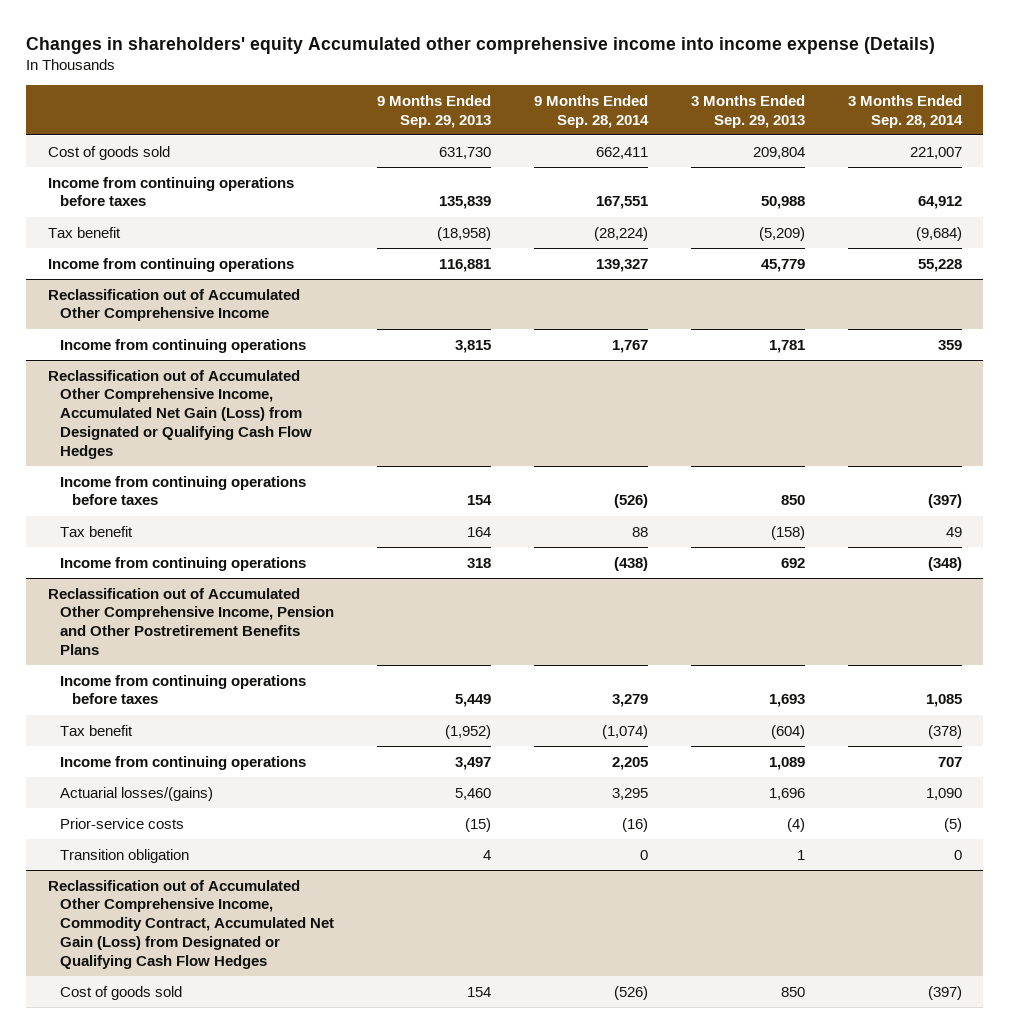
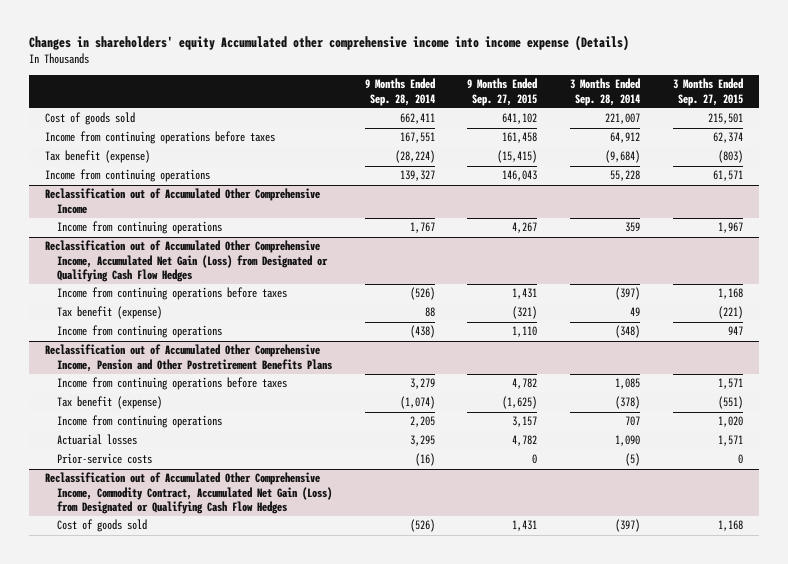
- | 9 Months Ended Sep. 29, 2013 | 9 Months Ended Sep. 28, 2014 | 3 Months Ended Sep. 29, 2013 | 3 Months Ended Sep. 28, 2014
+ | 9 Months Ended Sep. 28, 2014 | 9 Months Ended Sep. 27, 2015 | 3 Months Ended Sep. 28, 2014 | 3 Months Ended Sep. 27, 2015
- Tax benefit | (18,958) | (28,224) | (5,209) | (9,684)
+ Tax benefit (expense) | (28,224) | (15,415) | (9,684) | (803)
@ Reclassification out of Accumulated Other Comprehensive Income, Accumulated Net Gain (Loss) from Designated or Qualifying Cash Flow Hedges
- Tax benefit | 164 | 88 | (158) | 49
+ Tax benefit (expense) | 88 | (321) | 49 | (221)
@ Reclassification out of Accumulated Other Comprehensive Income, Pension and Other Postretirement Benefits Plans
- Tax benefit | (1,952) | (1,074) | (604) | (378)
+ Tax benefit (expense) | (1,074) | (1,625) | (378) | (551)
- Actuarial losses/(gains) | 5,460 | 3,295 | 1,696 | 1,090
+ Actuarial losses | 3,295 | 4,782 | 1,090 | 1,571
- Transition obligation | 4 | 0 | 1 | 0

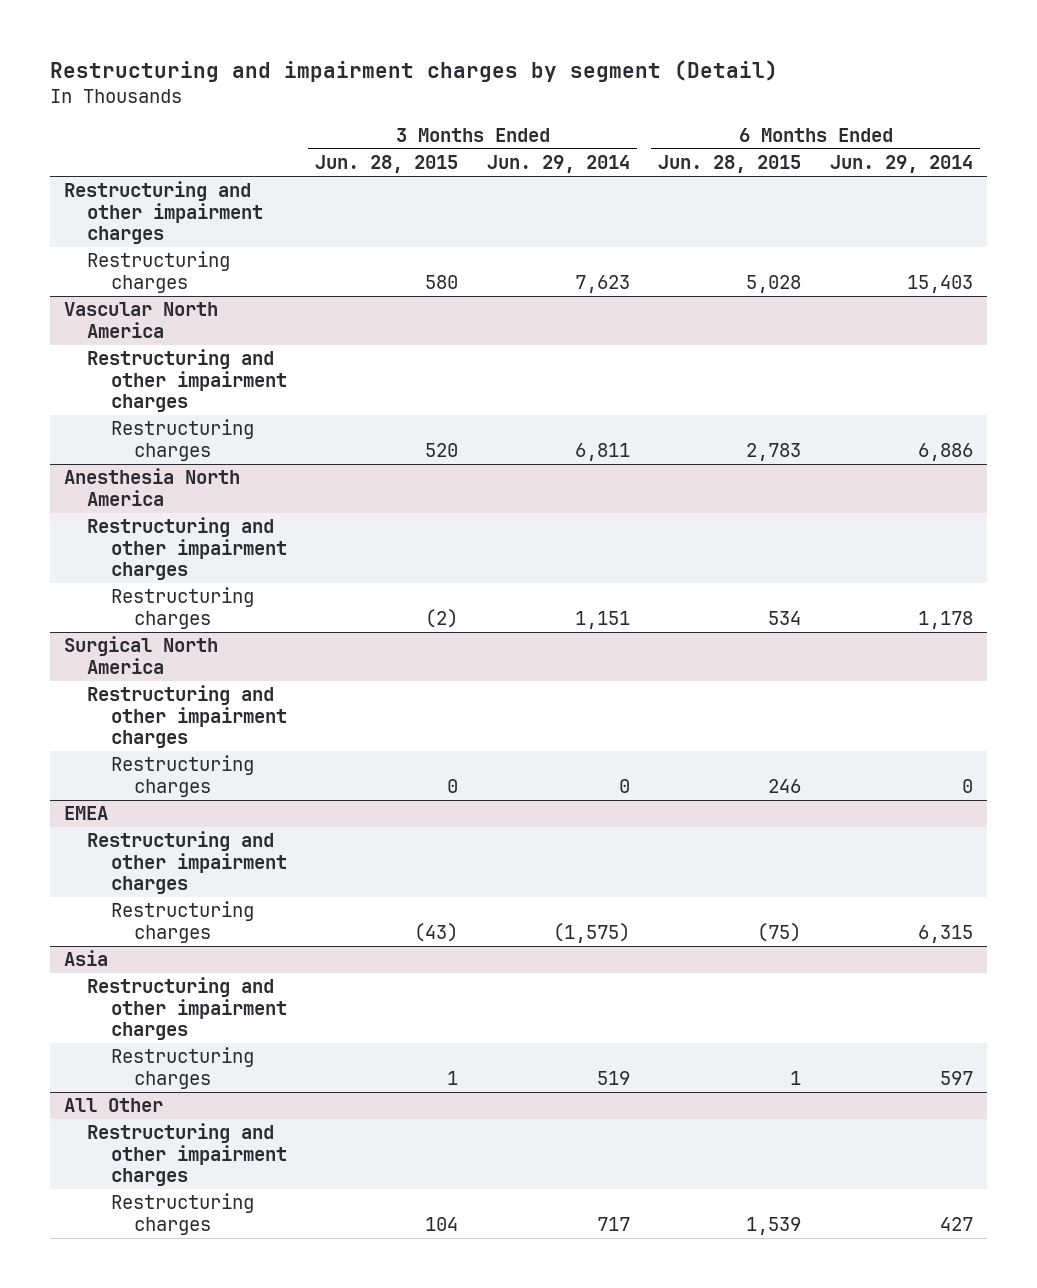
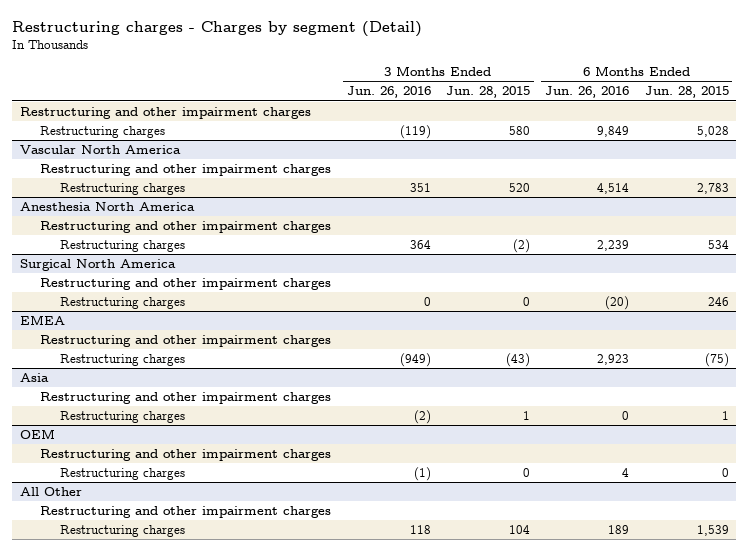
- Restructuring and impairment charges by segment (Detail)
+ Restructuring charges - Charges by segment (Detail)
- | 3 Months Ended Jun. 28, 2015 | 3 Months Ended Jun. 29, 2014 | 6 Months Ended Jun. 28, 2015 | 6 Months Ended Jun. 29, 2014
+ | 3 Months Ended Jun. 26, 2016 | 3 Months Ended Jun. 28, 2015 | 6 Months Ended Jun. 26, 2016 | 6 Months Ended Jun. 28, 2015
+ OEM
+ Restructuring and other impairment charges
+ Restructuring charges | (1) | 0 | 4 | 0

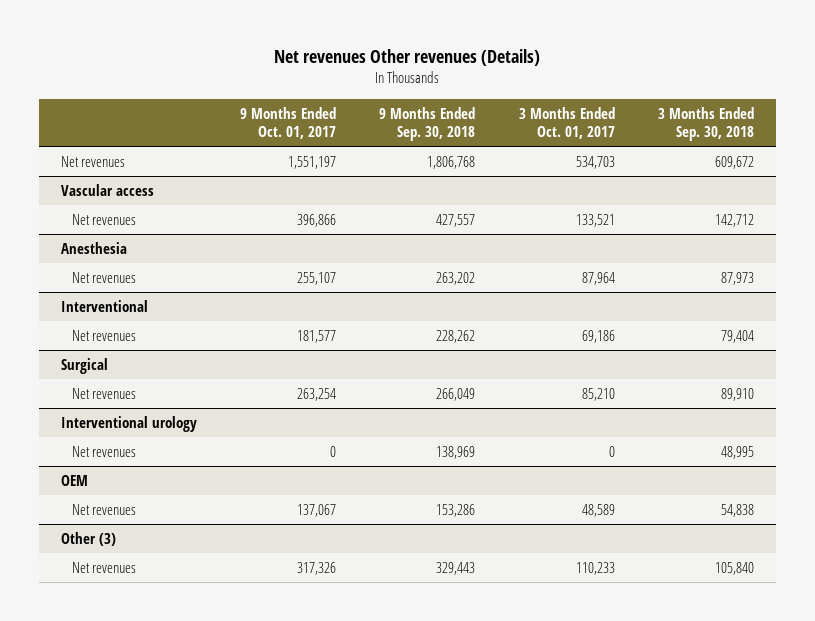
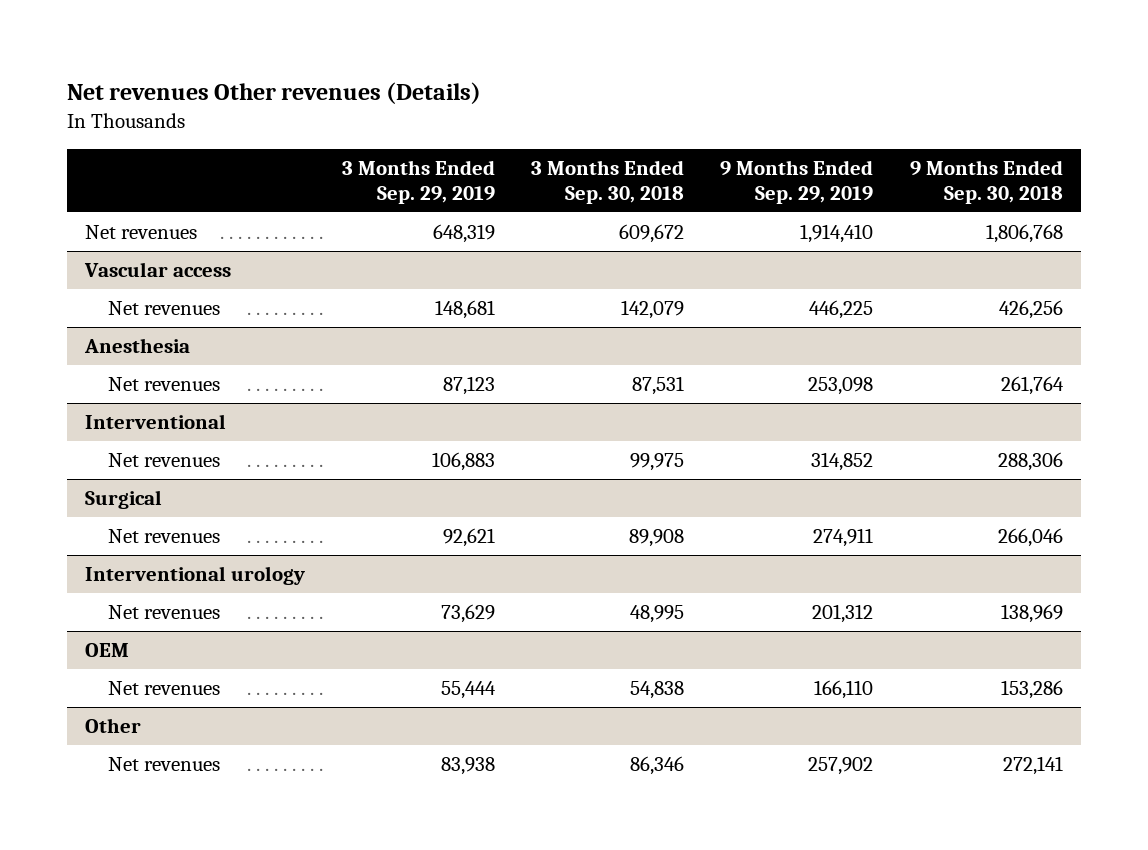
- | 9 Months Ended Oct. 01, 2017 | 9 Months Ended Sep. 30, 2018 | 3 Months Ended Oct. 01, 2017 | 3 Months Ended Sep. 30, 2018
+ | 3 Months Ended Sep. 29, 2019 | 3 Months Ended Sep. 30, 2018 | 9 Months Ended Sep. 29, 2019 | 9 Months Ended Sep. 30, 2018
@ Vascular access
- Net revenues | 396,866 | 427,557 | 133,521 | 142,712
+ Net revenues | 148,681 | 142,079 | 446,225 | 426,256
@ Anesthesia
- Net revenues | 255,107 | 263,202 | 87,964 | 87,973
+ Net revenues | 87,123 | 87,531 | 253,098 | 261,764
@ Interventional
- Net revenues | 181,577 | 228,262 | 69,186 | 79,404
+ Net revenues | 106,883 | 99,975 | 314,852 | 288,306
@ Surgical
- Net revenues | 263,254 | 266,049 | 85,210 | 89,910
+ Net revenues | 92,621 | 89,908 | 274,911 | 266,046
- Other (3)
- Net revenues | 317,326 | 329,443 | 110,233 | 105,840
+ Other
+ Net revenues | 83,938 | 86,346 | 257,902 | 272,141

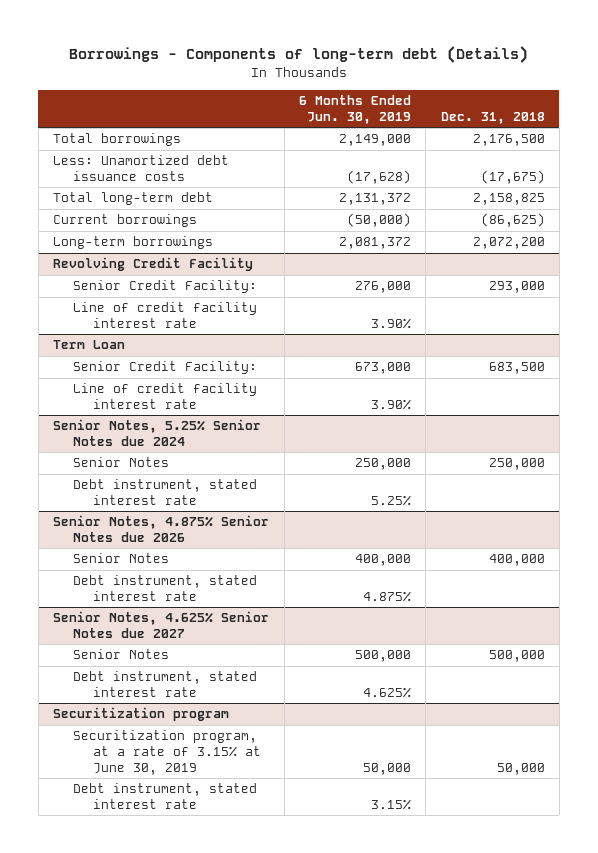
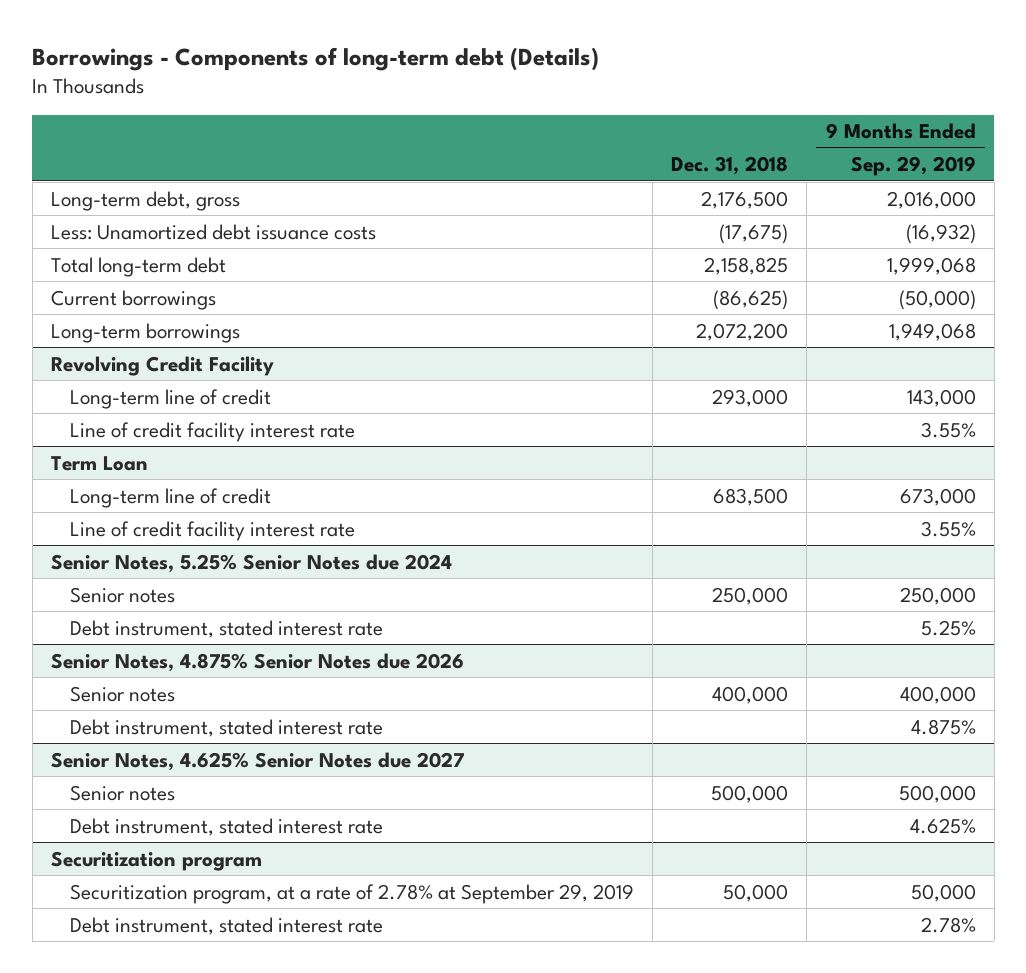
- | 6 Months Ended Jun. 30, 2019 | Dec. 31, 2018
+ | Dec. 31, 2018 | 9 Months Ended Sep. 29, 2019
- Total borrowings | 2,149,000 | 2,176,500
+ Long-term debt, gross | 2,176,500 | 2,016,000
@ Revolving Credit Facility
- Senior Credit Facility: | 276,000 | 293,000
+ Long-term line of credit | 293,000 | 143,000
@ Term Loan
- Senior Credit Facility: | 673,000 | 683,500
+ Long-term line of credit | 683,500 | 673,000
@ Senior Notes, 5.25% Senior Notes due 2024
- Senior Notes | 250,000 | 250,000
+ Senior notes | 250,000 | 250,000
@ Senior Notes, 4.875% Senior Notes due 2026
- Senior Notes | 400,000 | 400,000
+ Senior notes | 400,000 | 400,000
@ Senior Notes, 4.625% Senior Notes due 2027
- Senior Notes | 500,000 | 500,000
+ Senior notes | 500,000 | 500,000
@ Securitization program
- Securitization program, at a rate of 3.15% at June 30, 2019 | 50,000 | 50,000
+ Securitization program, at a rate of 2.78% at September 29, 2019 | 50,000 | 50,000

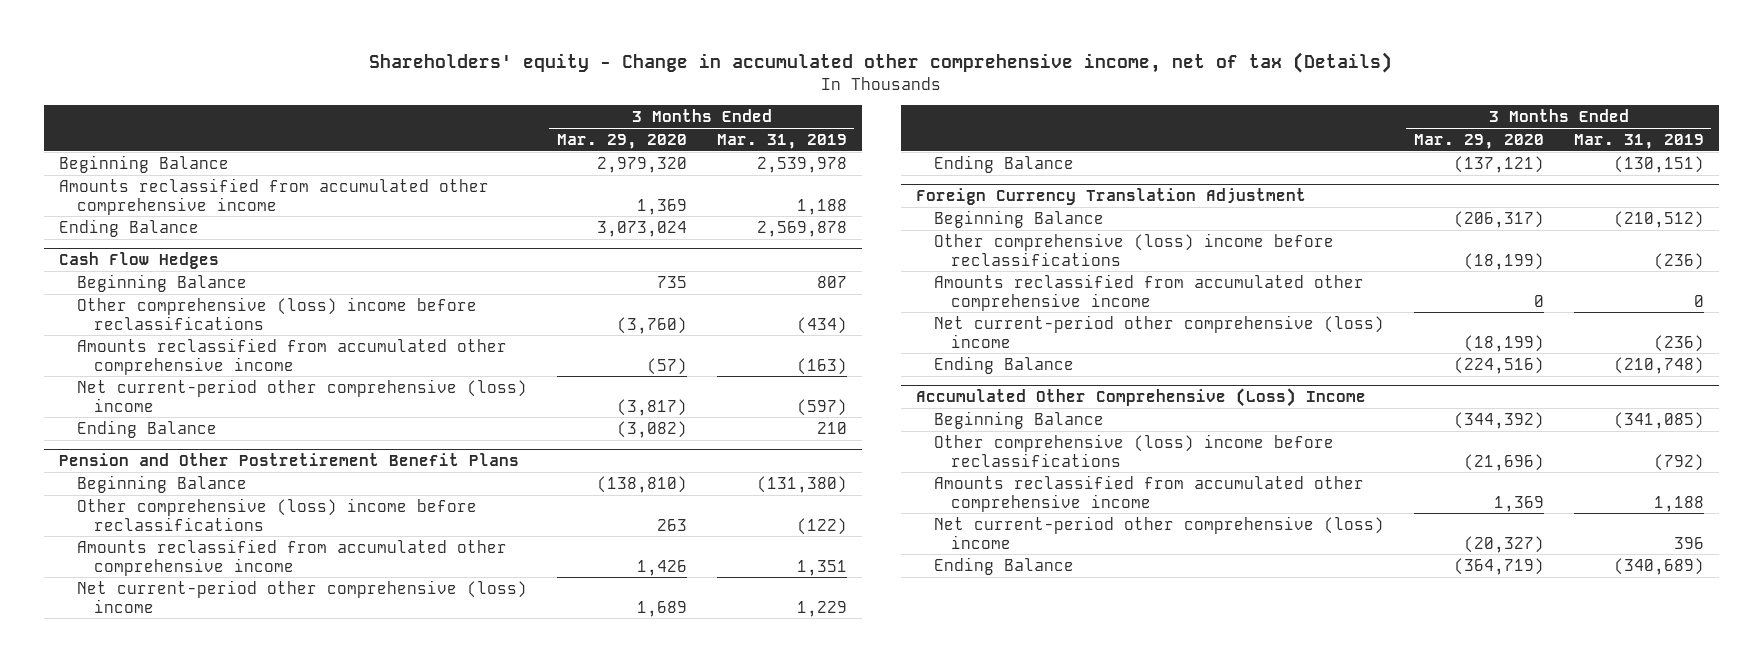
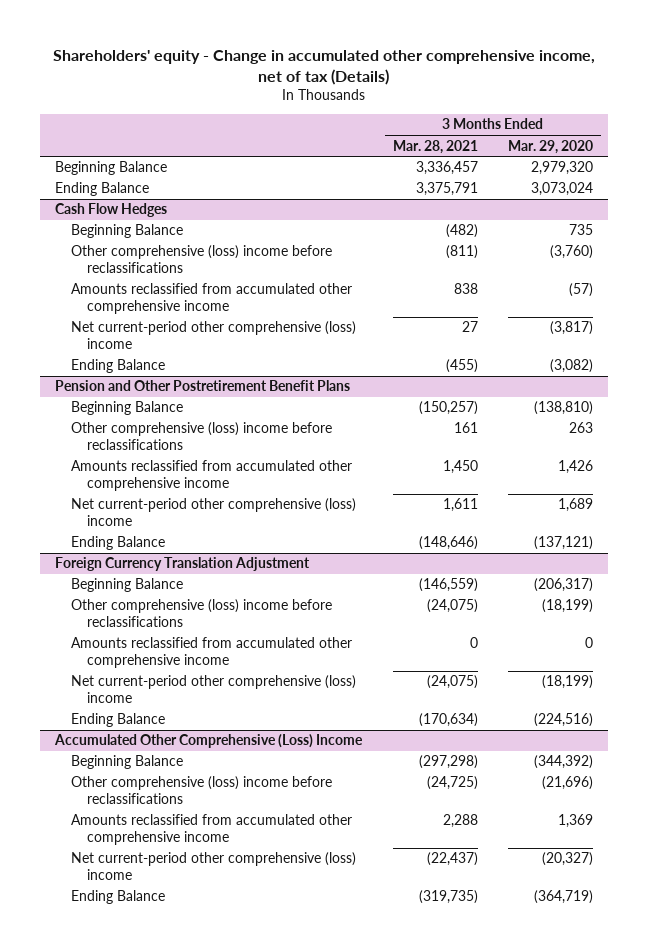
- | 3 Months Ended Mar. 29, 2020 | 3 Months Ended Mar. 31, 2019
+ | 3 Months Ended Mar. 28, 2021 | 3 Months Ended Mar. 29, 2020
- Amounts reclassified from accumulated other comprehensive income | 1,369 | 1,188

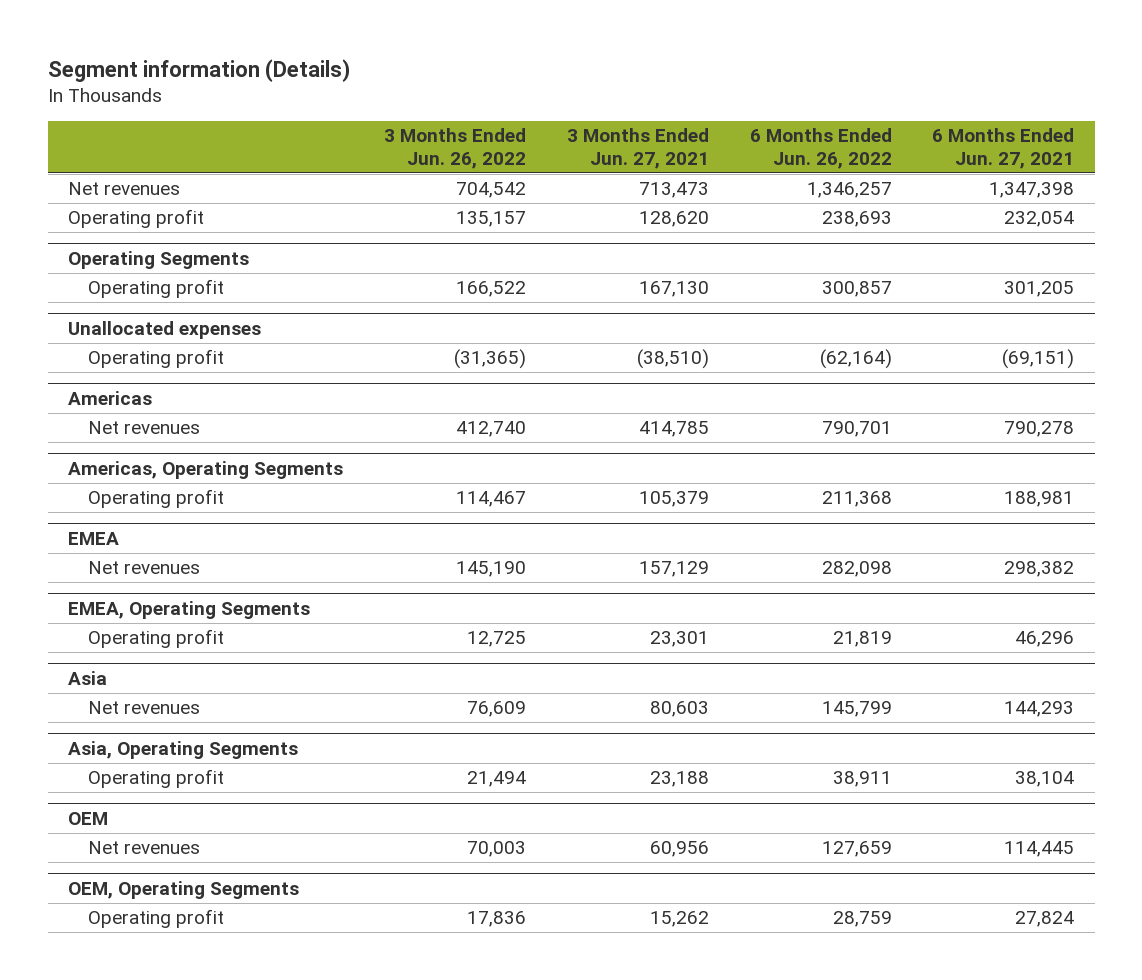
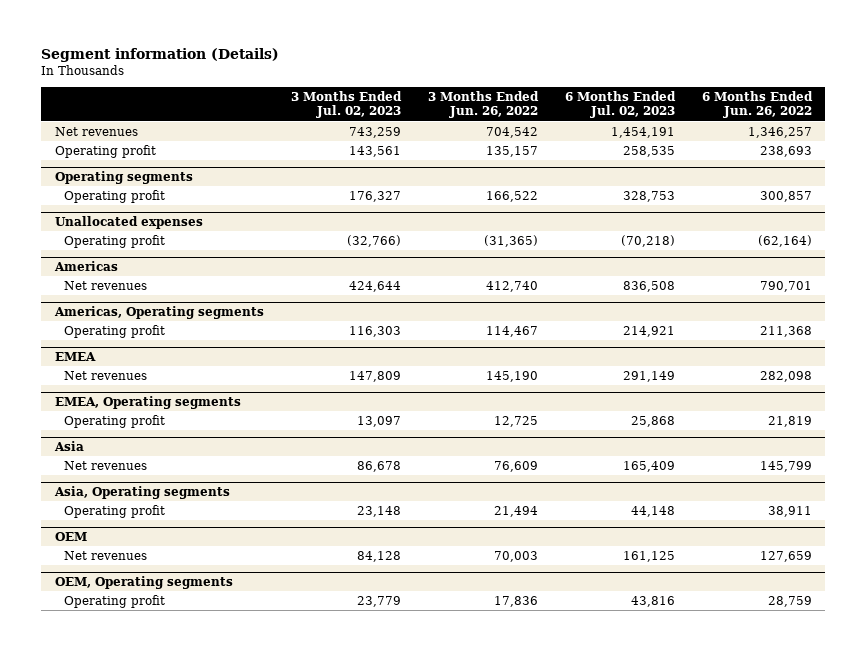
- | 3 Months Ended Jun. 26, 2022 | 3 Months Ended Jun. 27, 2021 | 6 Months Ended Jun. 26, 2022 | 6 Months Ended Jun. 27, 2021
+ | 3 Months Ended Jul. 02, 2023 | 3 Months Ended Jun. 26, 2022 | 6 Months Ended Jul. 02, 2023 | 6 Months Ended Jun. 26, 2022
- Operating Segments
+ Operating segments
- Americas, Operating Segments
+ Americas, Operating segments
- EMEA, Operating Segments
+ EMEA, Operating segments
- Asia, Operating Segments
+ Asia, Operating segments
- OEM, Operating Segments
+ OEM, Operating segments

